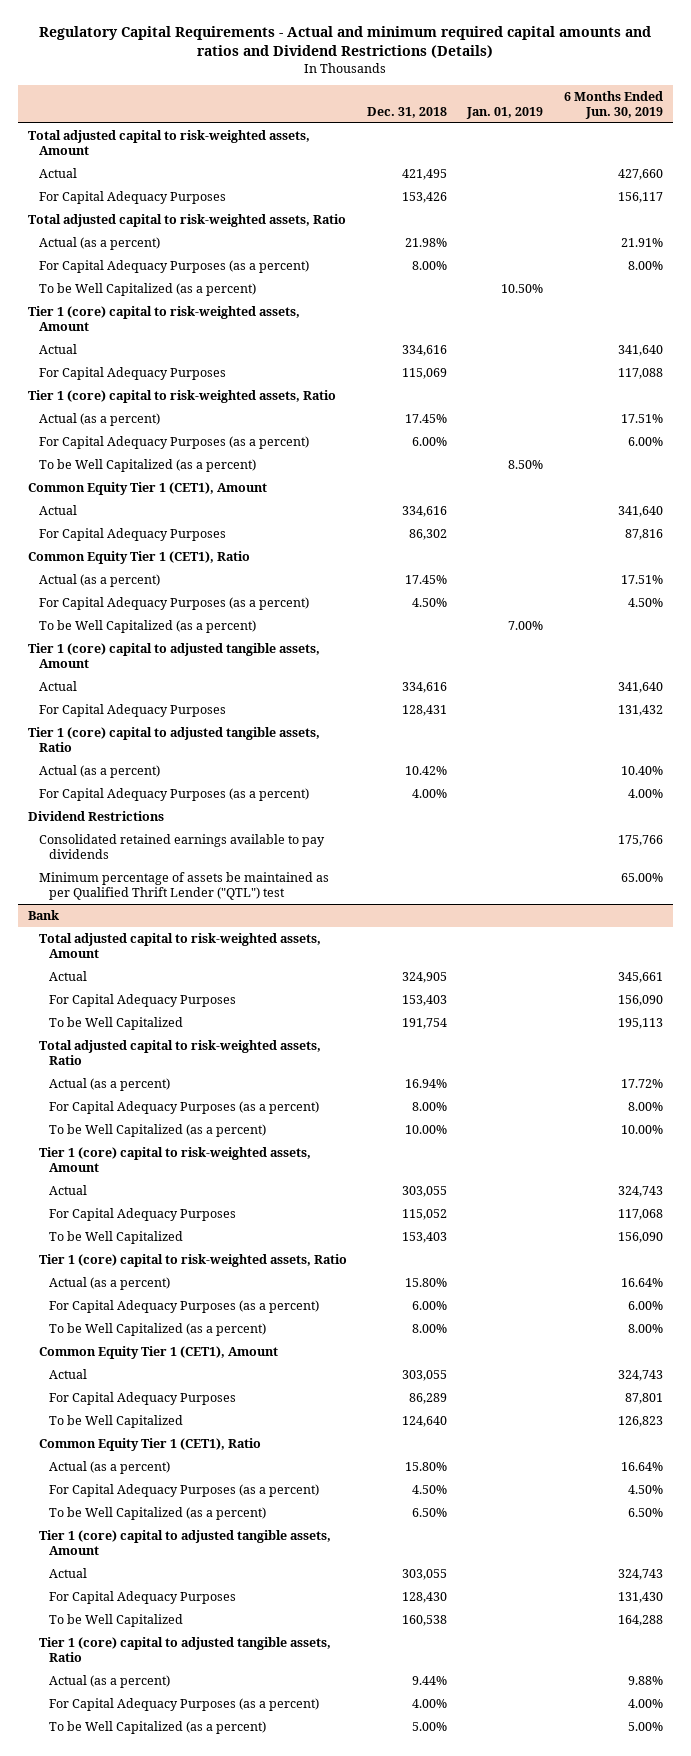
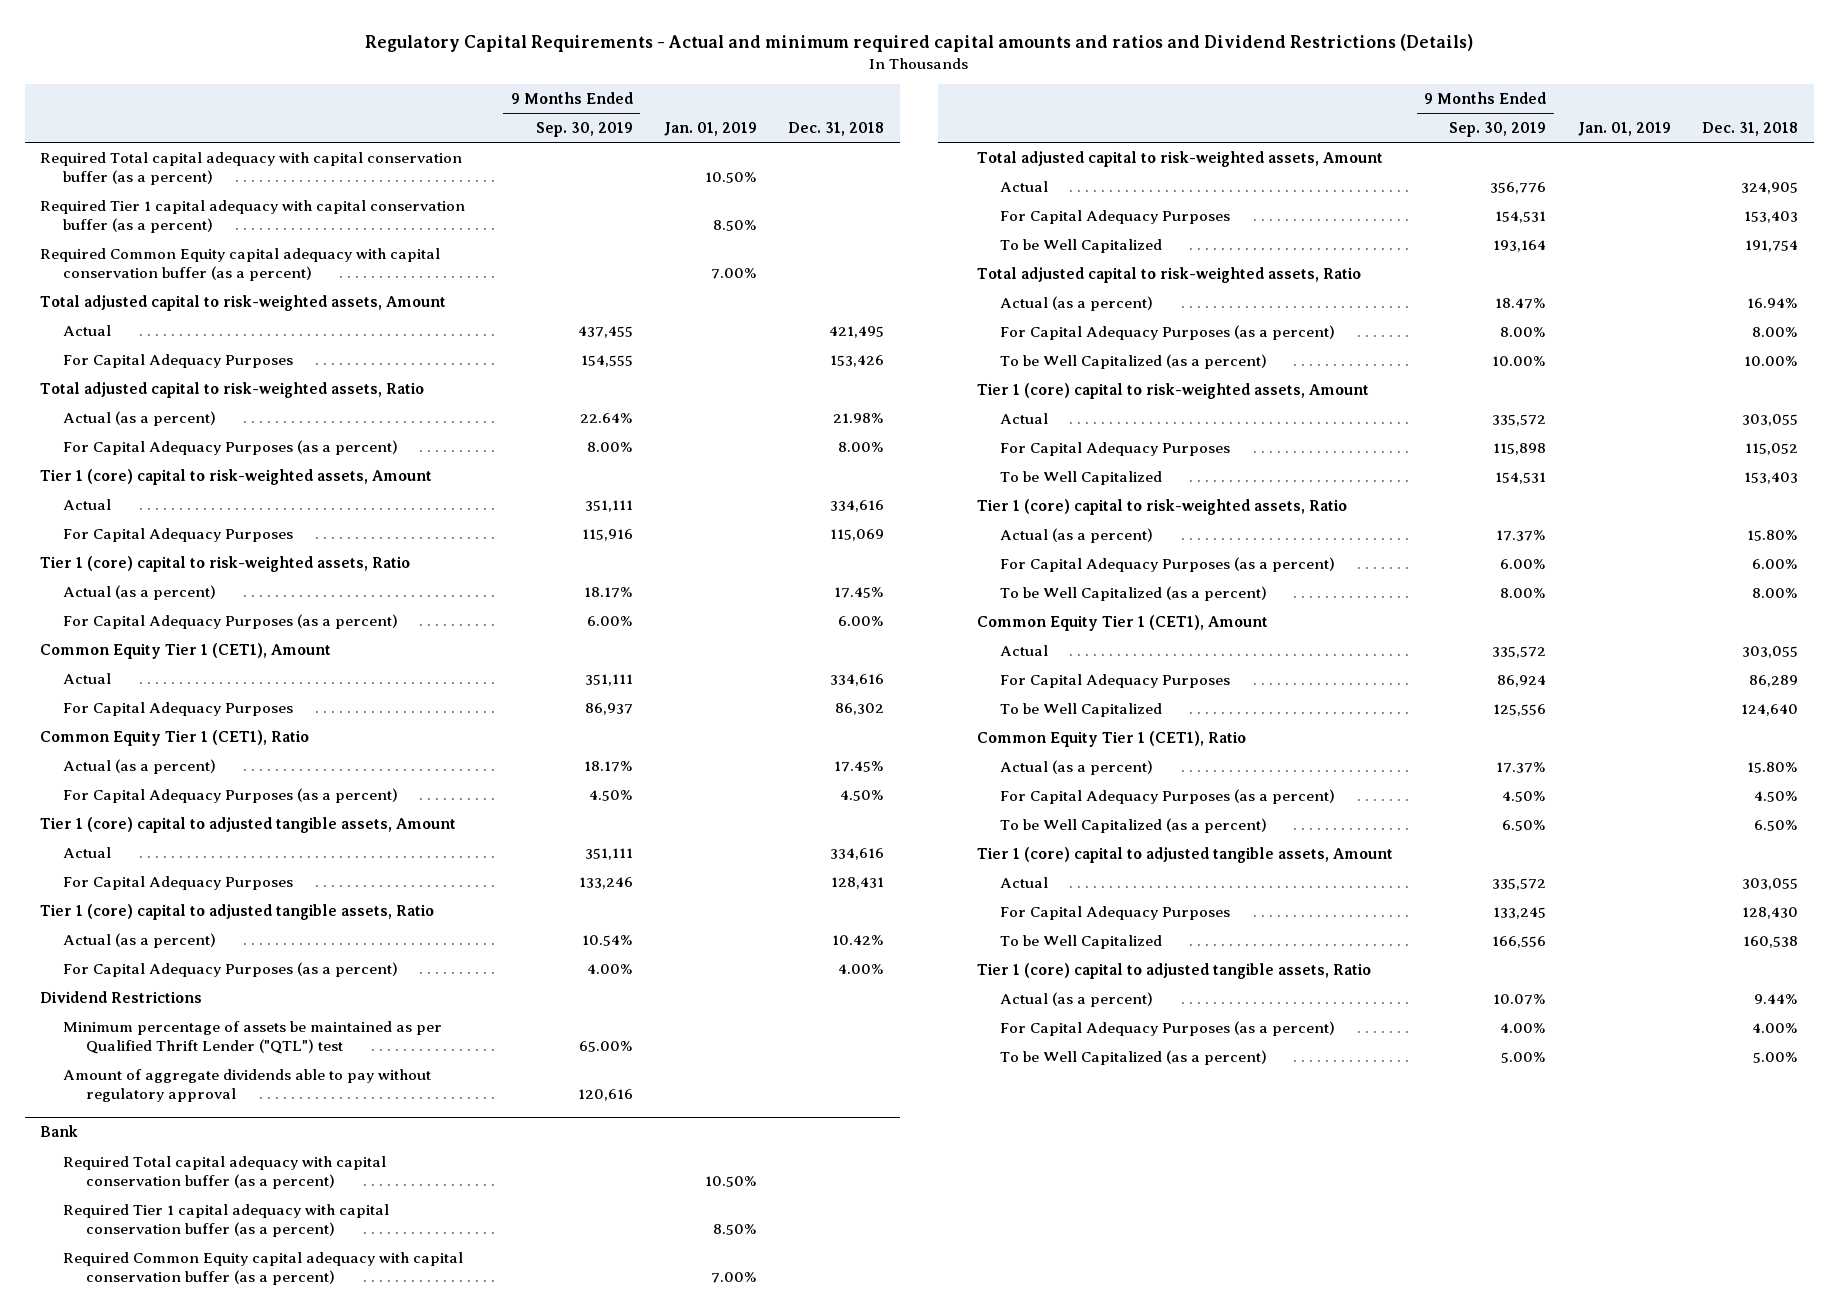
- | Dec. 31, 2018 | Jan. 01, 2019 | 6 Months Ended Jun. 30, 2019
+ | 9 Months Ended Sep. 30, 2019 | Jan. 01, 2019 | Dec. 31, 2018
+ Required Total capital adequacy with capital conservation buffer (as a percent) | | 10.50% |
+ Required Tier 1 capital adequacy with capital conservation buffer (as a percent) | | 8.50% |
+ Required Common Equity capital adequacy with capital conservation buffer (as a percent) | | 7.00% |
- To be Well Capitalized (as a percent) | | 10.50% |
- To be Well Capitalized (as a percent) | | 8.50% |
- To be Well Capitalized (as a percent) | | 7.00% |
- Consolidated retained earnings available to pay dividends | | | 175,766
+ Amount of aggregate dividends able to pay without regulatory approval | 120,616 | |
@ Bank
+ Required Total capital adequacy with capital conservation buffer (as a percent) | | 10.50% |
+ Required Tier 1 capital adequacy with capital conservation buffer (as a percent) | | 8.50% |
+ Required Common Equity capital adequacy with capital conservation buffer (as a percent) | | 7.00% |

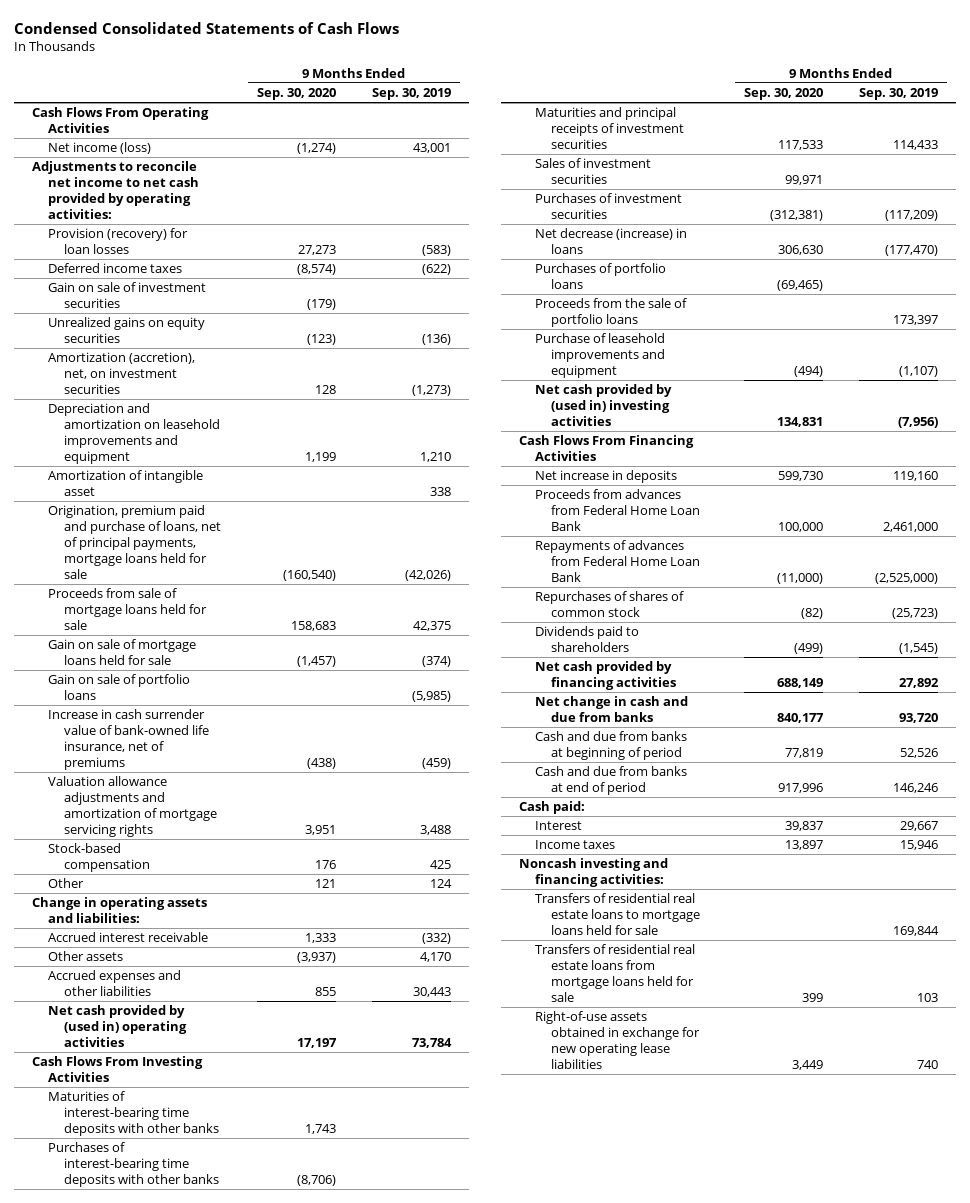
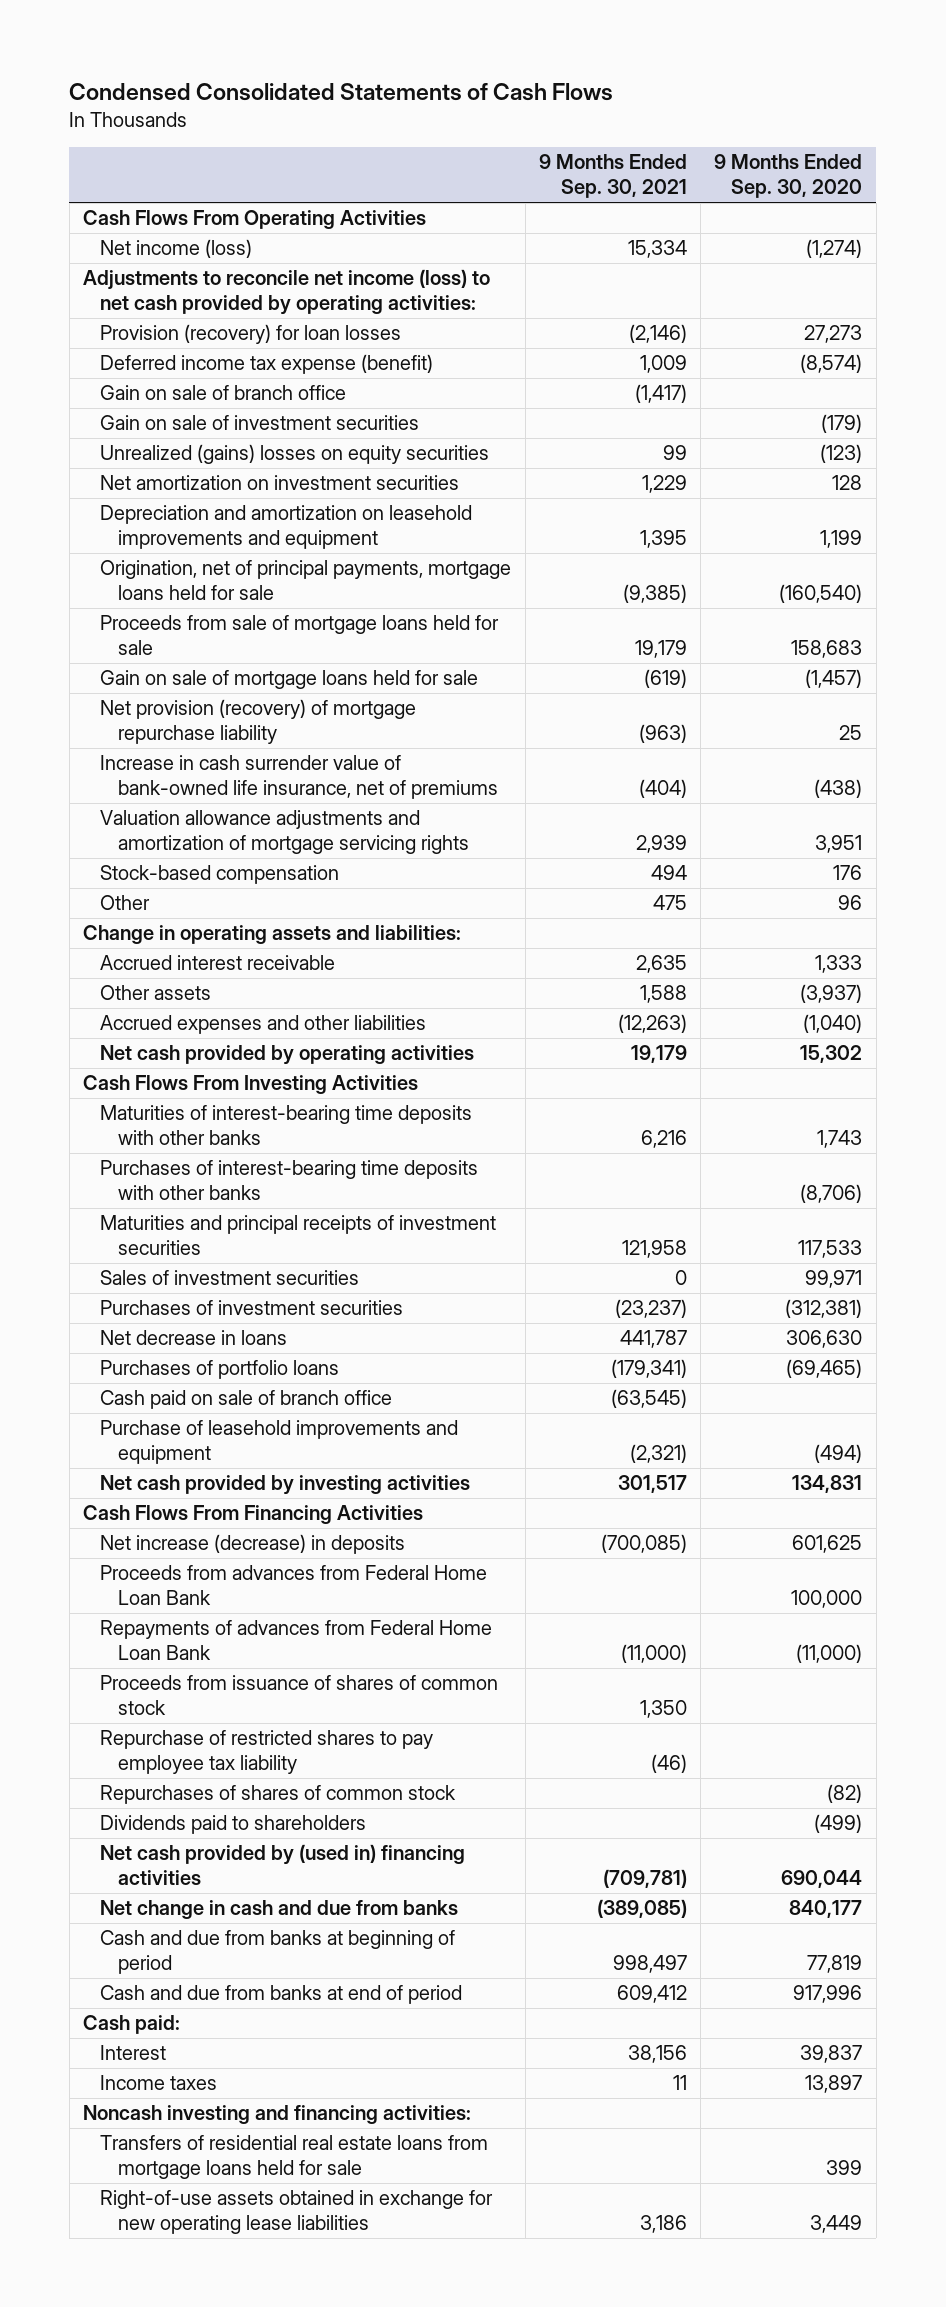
- | 9 Months Ended Sep. 30, 2020 | 9 Months Ended Sep. 30, 2019
+ | 9 Months Ended Sep. 30, 2021 | 9 Months Ended Sep. 30, 2020
- Adjustments to reconcile net income to net cash provided by operating activities:
+ Adjustments to reconcile net income (loss) to net cash provided by operating activities:
- Deferred income taxes | (8,574) | (622)
+ Deferred income tax expense (benefit) | 1,009 | (8,574)
+ Gain on sale of branch office | (1,417) |
- Unrealized gains on equity securities | (123) | (136)
- Amortization (accretion), net, on investment securities | 128 | (1,273)
+ Unrealized (gains) losses on equity securities | 99 | (123)
+ Net amortization on investment securities | 1,229 | 128
- Amortization of intangible asset | | 338
- Origination, premium paid and purchase of loans, net of principal payments, mortgage loans held for sale | (160,540) | (42,026)
+ Origination, net of principal payments, mortgage loans held for sale | (9,385) | (160,540)
- Gain on sale of portfolio loans | | (5,985)
+ Net provision (recovery) of mortgage repurchase liability | (963) | 25
- Other | 121 | 124
+ Other | 475 | 96
- Accrued expenses and other liabilities | 855 | 30,443
- Net cash provided by (used in) operating activities | 17,197 | 73,784
+ Accrued expenses and other liabilities | (12,263) | (1,040)
+ Net cash provided by operating activities | 19,179 | 15,302
- Net decrease (increase) in loans | 306,630 | (177,470)
+ Net decrease in loans | 441,787 | 306,630
- Proceeds from the sale of portfolio loans | | 173,397
+ Cash paid on sale of branch office | (63,545) |
- Net cash provided by (used in) investing activities | 134,831 | (7,956)
+ Net cash provided by investing activities | 301,517 | 134,831
- Net increase in deposits | 599,730 | 119,160
+ Net increase (decrease) in deposits | (700,085) | 601,625
+ Proceeds from issuance of shares of common stock | 1,350 |
+ Repurchase of restricted shares to pay employee tax liability | (46) |
- Net cash provided by financing activities | 688,149 | 27,892
+ Net cash provided by (used in) financing activities | (709,781) | 690,044
- Transfers of residential real estate loans to mortgage loans held for sale | | 169,844

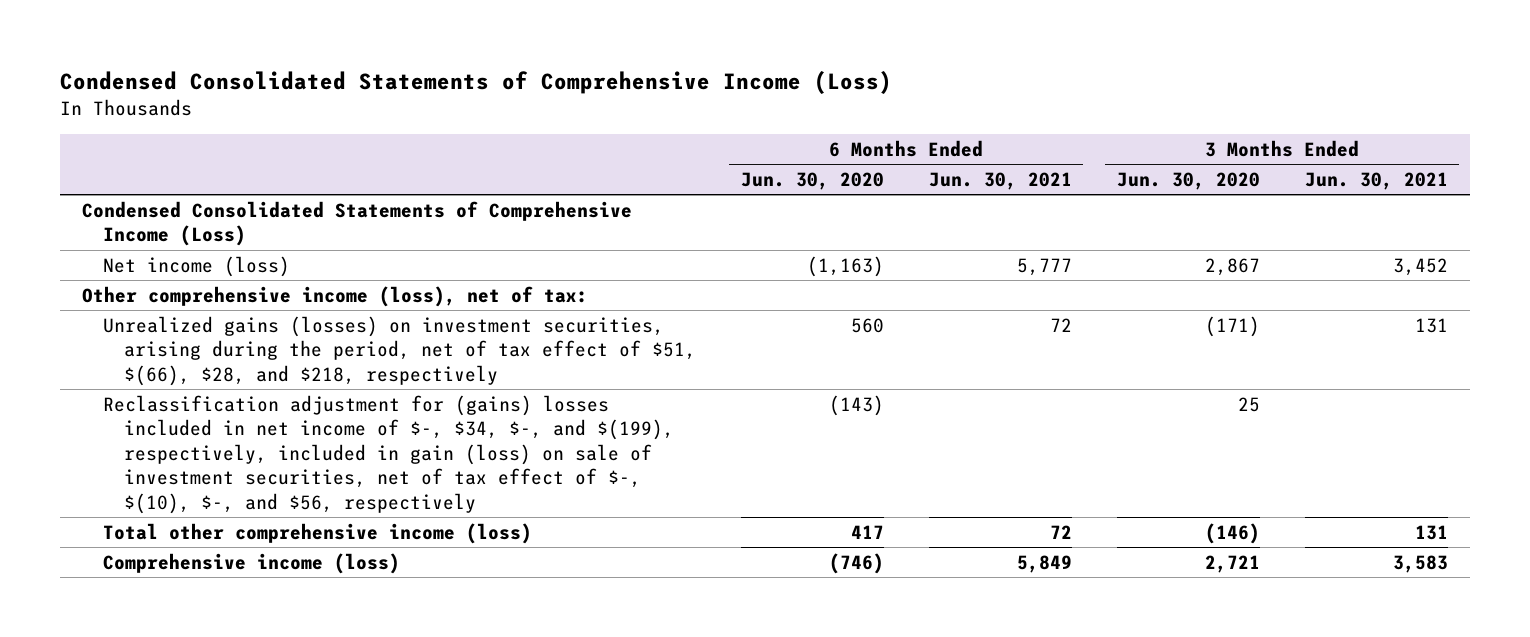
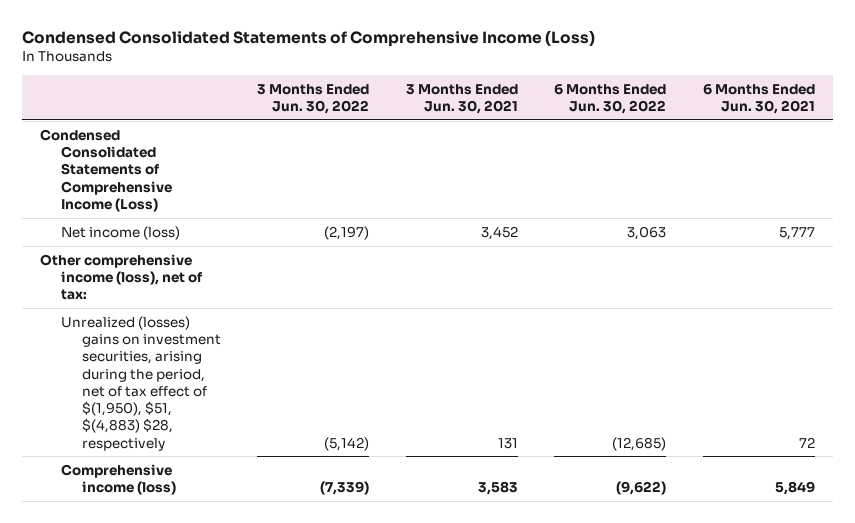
- | 6 Months Ended Jun. 30, 2020 | 6 Months Ended Jun. 30, 2021 | 3 Months Ended Jun. 30, 2020 | 3 Months Ended Jun. 30, 2021
+ | 3 Months Ended Jun. 30, 2022 | 3 Months Ended Jun. 30, 2021 | 6 Months Ended Jun. 30, 2022 | 6 Months Ended Jun. 30, 2021
- Unrealized gains (losses) on investment securities, arising during the period, net of tax effect of $51, $(66), $28, and $218, respectively | 560 | 72 | (171) | 131
- Reclassification adjustment for (gains) losses included in net income of $-, $34, $-, and $(199), respectively, included in gain (loss) on sale of investment securities, net of tax effect of $-, $(10), $-, and $56, respectively | (143) | | 25 |
- Total other comprehensive income (loss) | 417 | 72 | (146) | 131
+ Unrealized (losses) gains on investment securities, arising during the period, net of tax effect of $(1,950), $51, $(4,883) $28, respectively | (5,142) | 131 | (12,685) | 72

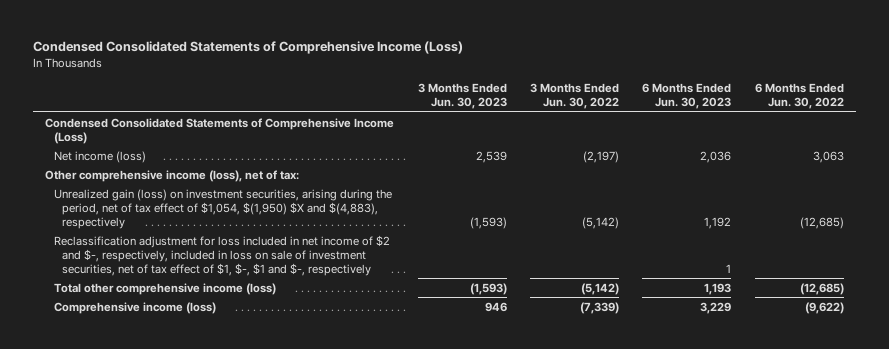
- | 3 Months Ended Jun. 30, 2022 | 3 Months Ended Jun. 30, 2021 | 6 Months Ended Jun. 30, 2022 | 6 Months Ended Jun. 30, 2021
+ | 3 Months Ended Jun. 30, 2023 | 3 Months Ended Jun. 30, 2022 | 6 Months Ended Jun. 30, 2023 | 6 Months Ended Jun. 30, 2022
- Unrealized (losses) gains on investment securities, arising during the period, net of tax effect of $(1,950), $51, $(4,883) $28, respectively | (5,142) | 131 | (12,685) | 72
+ Unrealized gain (loss) on investment securities, arising during the period, net of tax effect of $1,054, $(1,950) $X and $(4,883), respectively | (1,593) | (5,142) | 1,192 | (12,685)
+ Reclassification adjustment for loss included in net income of $2 and $-, respectively, included in loss on sale of investment securities, net of tax effect of $1, $-, $1 and $-, respectively | | | 1 |
+ Total other comprehensive income (loss) | (1,593) | (5,142) | 1,193 | (12,685)

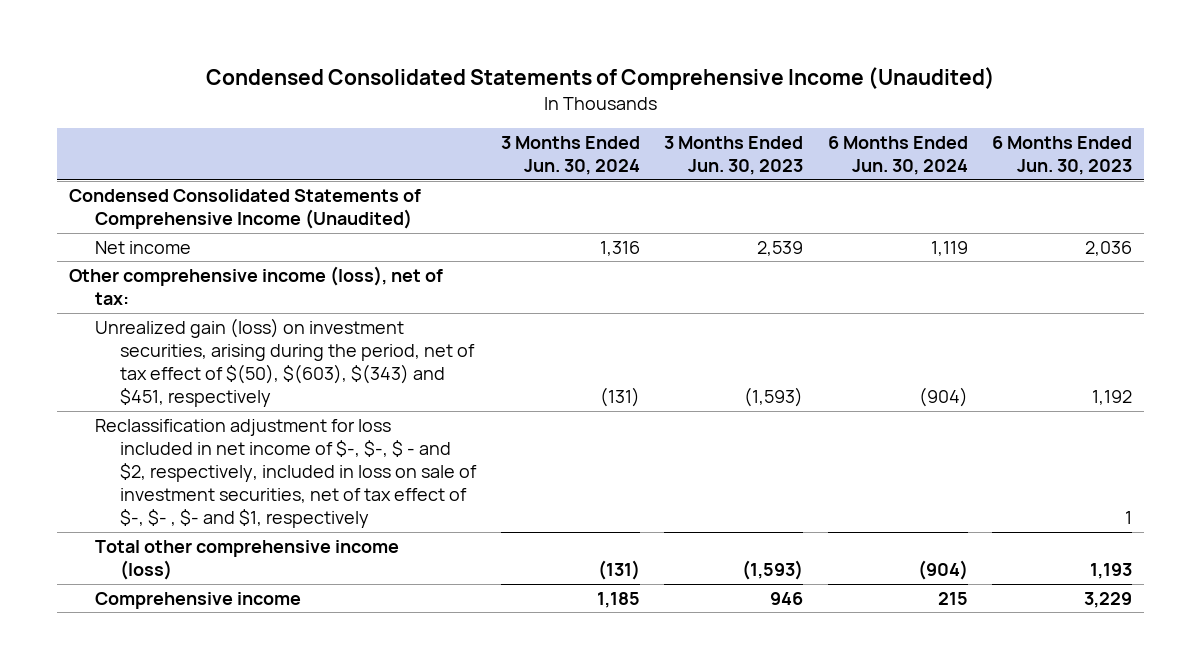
- Condensed Consolidated Statements of Comprehensive Income (Loss)
+ Condensed Consolidated Statements of Comprehensive Income (Unaudited)
- | 3 Months Ended Jun. 30, 2023 | 3 Months Ended Jun. 30, 2022 | 6 Months Ended Jun. 30, 2023 | 6 Months Ended Jun. 30, 2022
+ | 3 Months Ended Jun. 30, 2024 | 3 Months Ended Jun. 30, 2023 | 6 Months Ended Jun. 30, 2024 | 6 Months Ended Jun. 30, 2023
- Condensed Consolidated Statements of Comprehensive Income (Loss)
- Net income (loss) | 2,539 | (2,197) | 2,036 | 3,063
+ Condensed Consolidated Statements of Comprehensive Income (Unaudited)
+ Net income | 1,316 | 2,539 | 1,119 | 2,036
- Unrealized gain (loss) on investment securities, arising during the period, net of tax effect of $1,054, $(1,950) $X and $(4,883), respectively | (1,593) | (5,142) | 1,192 | (12,685)
- Reclassification adjustment for loss included in net income of $2 and $-, respectively, included in loss on sale of investment securities, net of tax effect of $1, $-, $1 and $-, respectively | | | 1 |
+ Unrealized gain (loss) on investment securities, arising during the period, net of tax effect of $(50), $(603), $(343) and $451, respectively | (131) | (1,593) | (904) | 1,192
+ Reclassification adjustment for loss included in net income of $-, $-, $ - and $2, respectively, included in loss on sale of investment securities, net of tax effect of $-, $- , $- and $1, respectively | | | | 1
- Comprehensive income (loss) | 946 | (7,339) | 3,229 | (9,622)
+ Comprehensive income | 1,185 | 946 | 215 | 3,229

